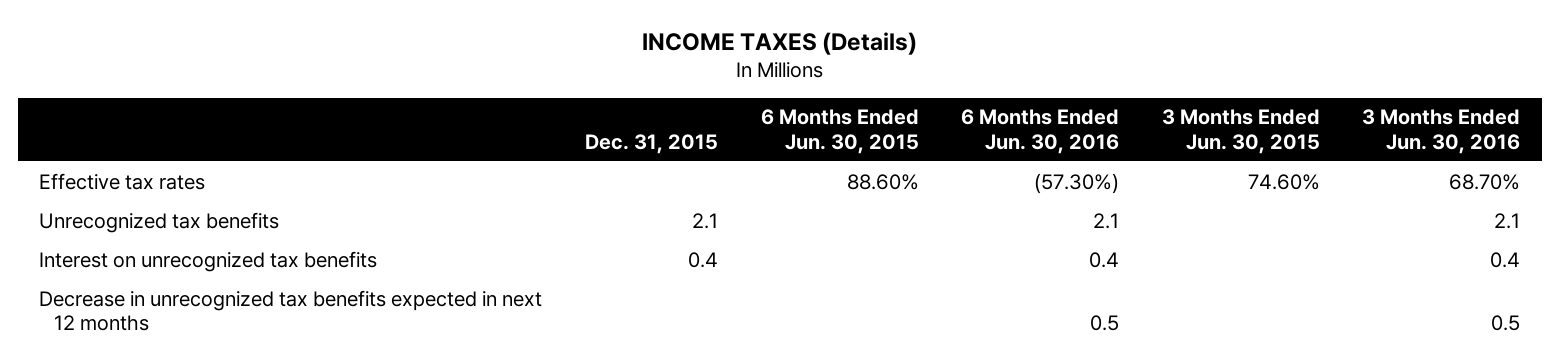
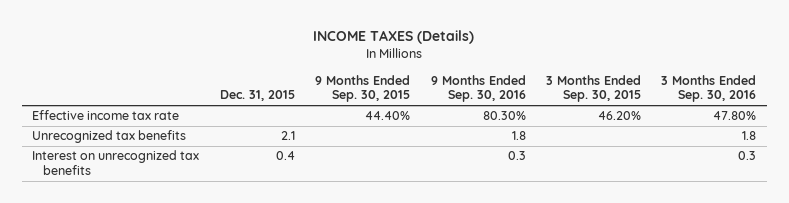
- | Dec. 31, 2015 | 6 Months Ended Jun. 30, 2015 | 6 Months Ended Jun. 30, 2016 | 3 Months Ended Jun. 30, 2015 | 3 Months Ended Jun. 30, 2016
+ | Dec. 31, 2015 | 9 Months Ended Sep. 30, 2015 | 9 Months Ended Sep. 30, 2016 | 3 Months Ended Sep. 30, 2015 | 3 Months Ended Sep. 30, 2016
- Effective tax rates | | 88.60% | (57.30%) | 74.60% | 68.70%
+ Effective income tax rate | | 44.40% | 80.30% | 46.20% | 47.80%
- Decrease in unrecognized tax benefits expected in next 12 months | | | 0.5 | | 0.5

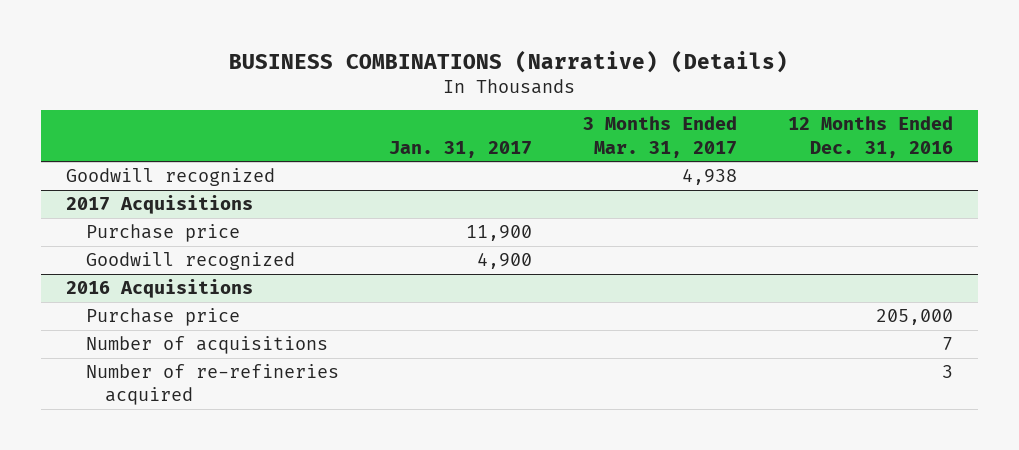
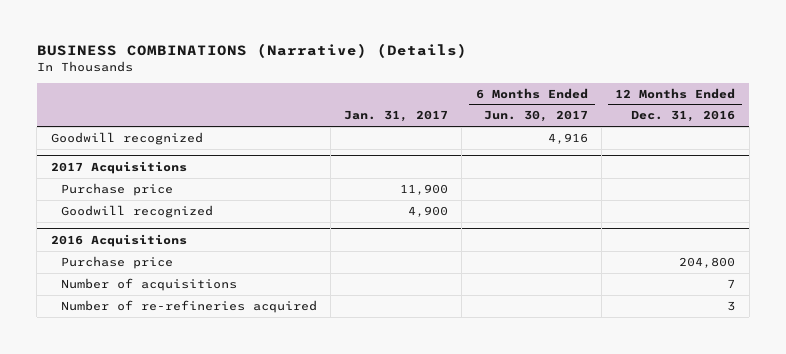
- | Jan. 31, 2017 | 3 Months Ended Mar. 31, 2017 | 12 Months Ended Dec. 31, 2016
+ | Jan. 31, 2017 | 6 Months Ended Jun. 30, 2017 | 12 Months Ended Dec. 31, 2016
@ 2016 Acquisitions
- Purchase price | | | 205,000
+ Purchase price | | | 204,800

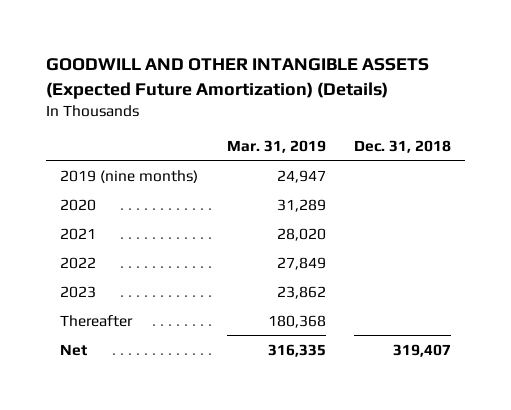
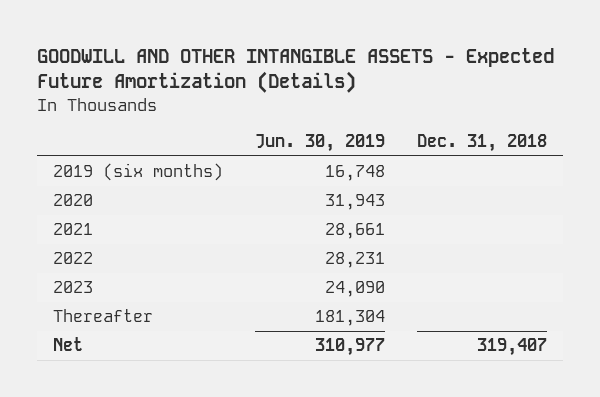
- GOODWILL AND OTHER INTANGIBLE ASSETS (Expected Future Amortization) (Details)
+ GOODWILL AND OTHER INTANGIBLE ASSETS - Expected Future Amortization (Details)
- | Mar. 31, 2019 | Dec. 31, 2018
+ | Jun. 30, 2019 | Dec. 31, 2018
- 2019 (nine months) | 24,947 |
+ 2019 (six months) | 16,748 |

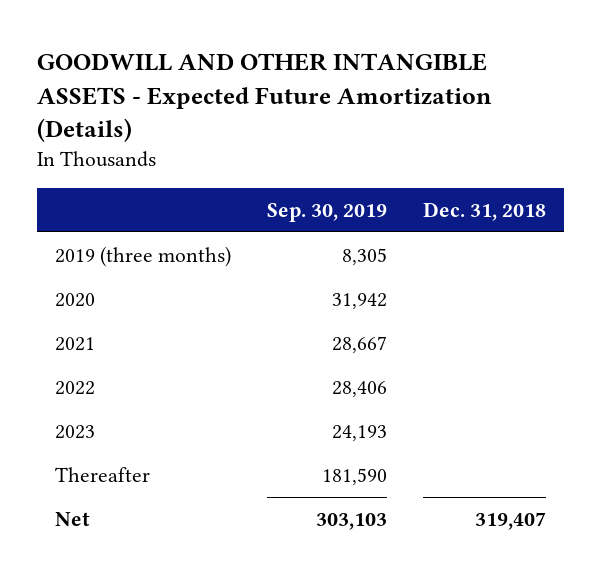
- | Jun. 30, 2019 | Dec. 31, 2018
+ | Sep. 30, 2019 | Dec. 31, 2018
- 2019 (six months) | 16,748 |
+ 2019 (three months) | 8,305 |

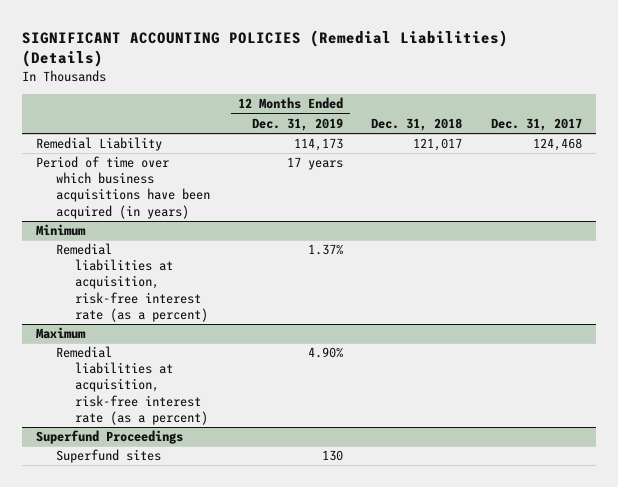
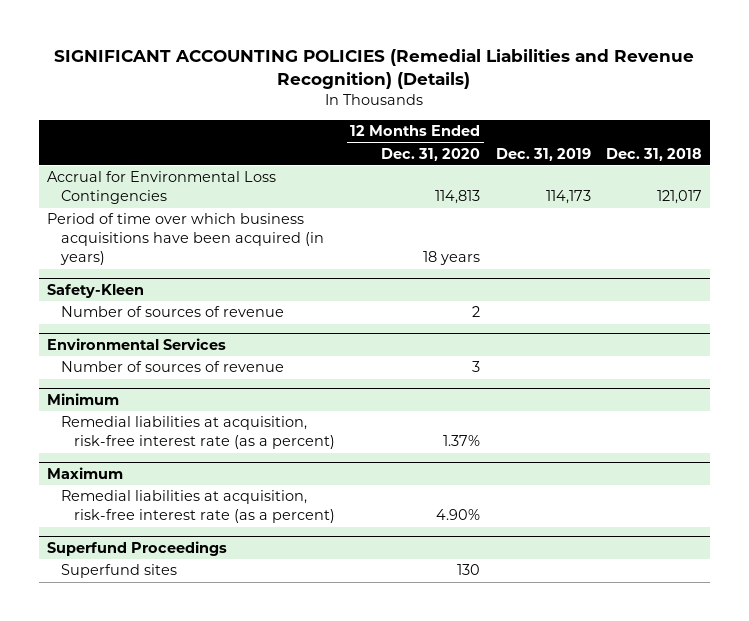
- SIGNIFICANT ACCOUNTING POLICIES (Remedial Liabilities) (Details)
+ SIGNIFICANT ACCOUNTING POLICIES (Remedial Liabilities and Revenue Recognition) (Details)
- | 12 Months Ended Dec. 31, 2019 | Dec. 31, 2018 | Dec. 31, 2017
+ | 12 Months Ended Dec. 31, 2020 | Dec. 31, 2019 | Dec. 31, 2018
- Remedial Liability | 114,173 | 121,017 | 124,468
+ Accrual for Environmental Loss Contingencies | 114,813 | 114,173 | 121,017
+ Safety-Kleen
+ Number of sources of revenue | 2 | |
+ Environmental Services
+ Number of sources of revenue | 3 | |

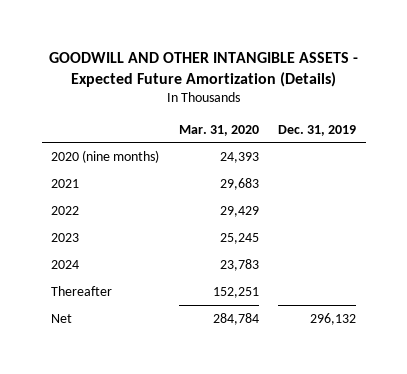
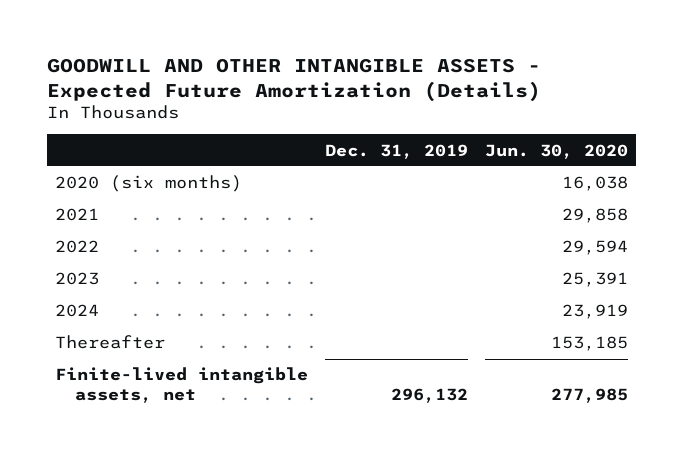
- | Mar. 31, 2020 | Dec. 31, 2019
+ | Dec. 31, 2019 | Jun. 30, 2020
- 2020 (nine months) | 24,393 |
+ 2020 (six months) | | 16,038
- Net | 284,784 | 296,132
+ Finite-lived intangible assets, net | 296,132 | 277,985

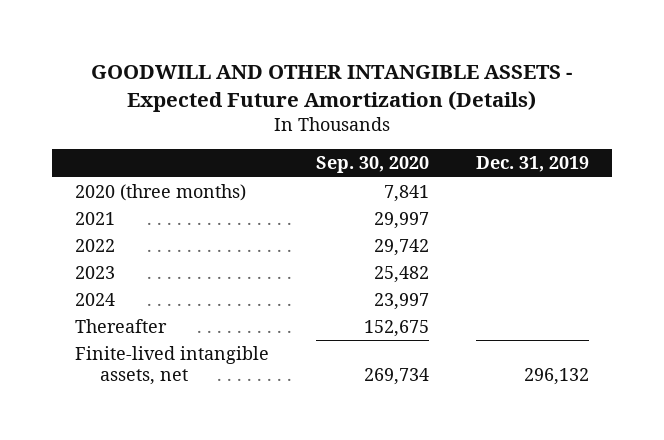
- | Dec. 31, 2019 | Jun. 30, 2020
+ | Sep. 30, 2020 | Dec. 31, 2019
- 2020 (six months) | | 16,038
+ 2020 (three months) | 7,841 |

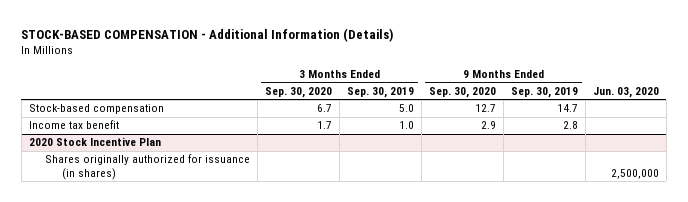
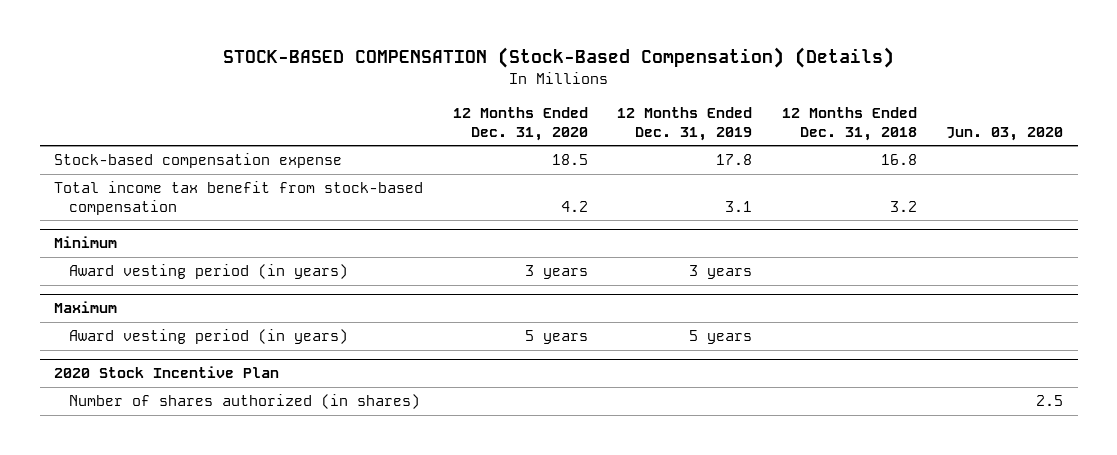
- STOCK-BASED COMPENSATION - Additional Information (Details)
+ STOCK-BASED COMPENSATION (Stock-Based Compensation) (Details)
- | 3 Months Ended Sep. 30, 2020 | 3 Months Ended Sep. 30, 2019 | 9 Months Ended Sep. 30, 2020 | 9 Months Ended Sep. 30, 2019 | Jun. 03, 2020
+ | 12 Months Ended Dec. 31, 2020 | 12 Months Ended Dec. 31, 2019 | 12 Months Ended Dec. 31, 2018 | Jun. 03, 2020
- Stock-based compensation | 6.7 | 5.0 | 12.7 | 14.7 |
- Income tax benefit | 1.7 | 1.0 | 2.9 | 2.8 |
+ Stock-based compensation expense | 18.5 | 17.8 | 16.8 |
+ Total income tax benefit from stock-based compensation | 4.2 | 3.1 | 3.2 |
+ Minimum
+ Award vesting period (in years) | 3 years | 3 years | |
+ Maximum
+ Award vesting period (in years) | 5 years | 5 years | |
@ 2020 Stock Incentive Plan
- Shares originally authorized for issuance (in shares) | | | | | 2,500,000
+ Number of shares authorized (in shares) | | | | 2.5

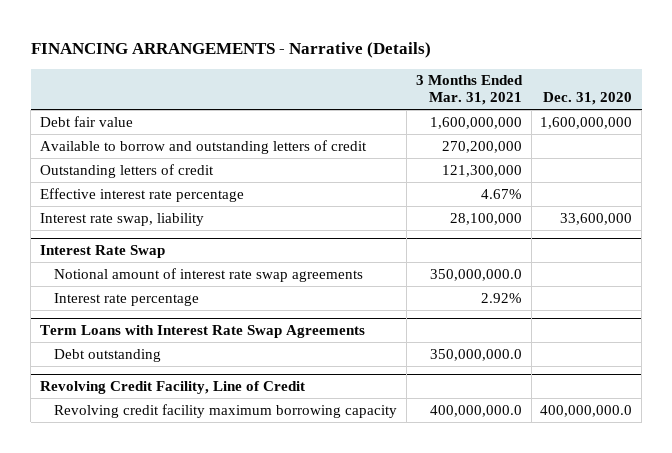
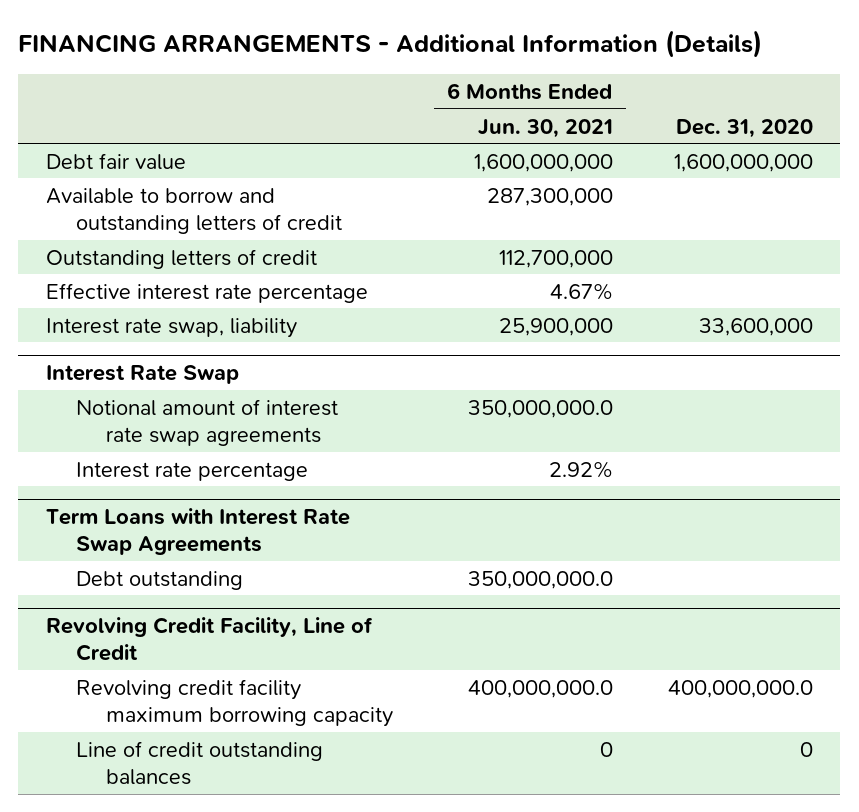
- FINANCING ARRANGEMENTS - Narrative (Details)
+ FINANCING ARRANGEMENTS - Additional Information (Details)
- | 3 Months Ended Mar. 31, 2021 | Dec. 31, 2020
+ | 6 Months Ended Jun. 30, 2021 | Dec. 31, 2020
@ Revolving Credit Facility, Line of Credit
+ Line of credit outstanding balances | 0 | 0

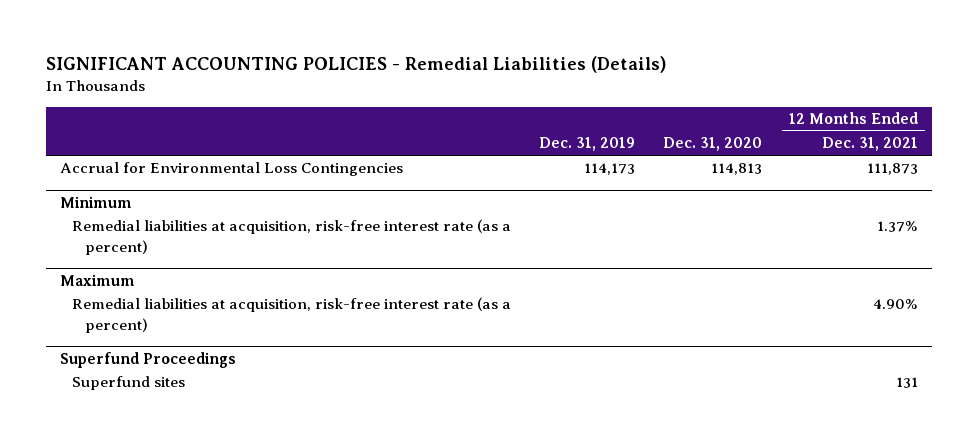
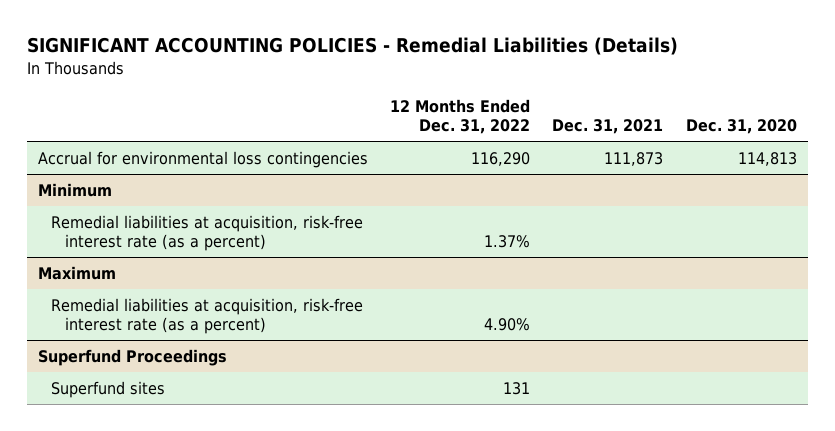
- | Dec. 31, 2019 | Dec. 31, 2020 | 12 Months Ended Dec. 31, 2021
+ | 12 Months Ended Dec. 31, 2022 | Dec. 31, 2021 | Dec. 31, 2020
- Accrual for Environmental Loss Contingencies | 114,173 | 114,813 | 111,873
+ Accrual for environmental loss contingencies | 116,290 | 111,873 | 114,813

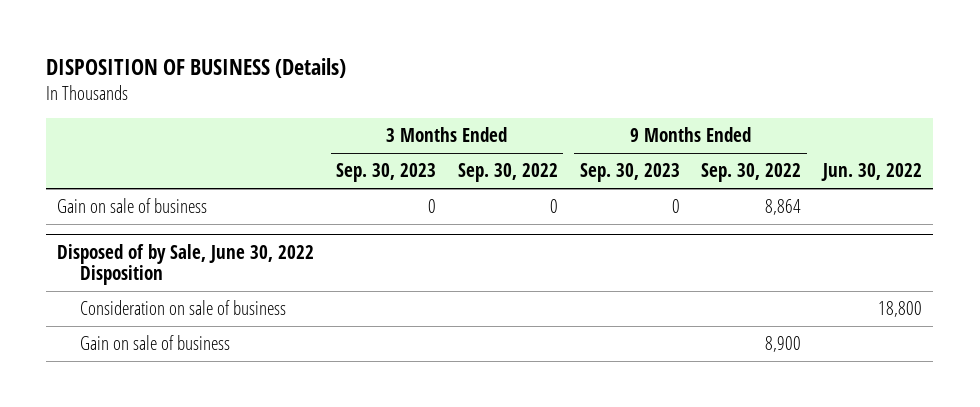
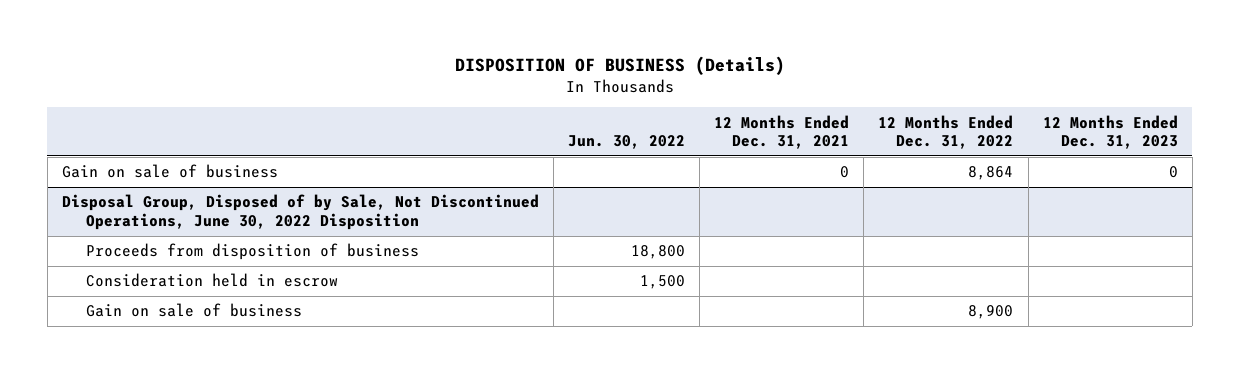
- | 3 Months Ended Sep. 30, 2023 | 3 Months Ended Sep. 30, 2022 | 9 Months Ended Sep. 30, 2023 | 9 Months Ended Sep. 30, 2022 | Jun. 30, 2022
+ | Jun. 30, 2022 | 12 Months Ended Dec. 31, 2021 | 12 Months Ended Dec. 31, 2022 | 12 Months Ended Dec. 31, 2023
- Disposed of by Sale, June 30, 2022 Disposition
- Consideration on sale of business | | | | | 18,800
+ Disposal Group, Disposed of by Sale, Not Discontinued Operations, June 30, 2022 Disposition
+ Proceeds from disposition of business | 18,800 | | |
+ Consideration held in escrow | 1,500 | | |

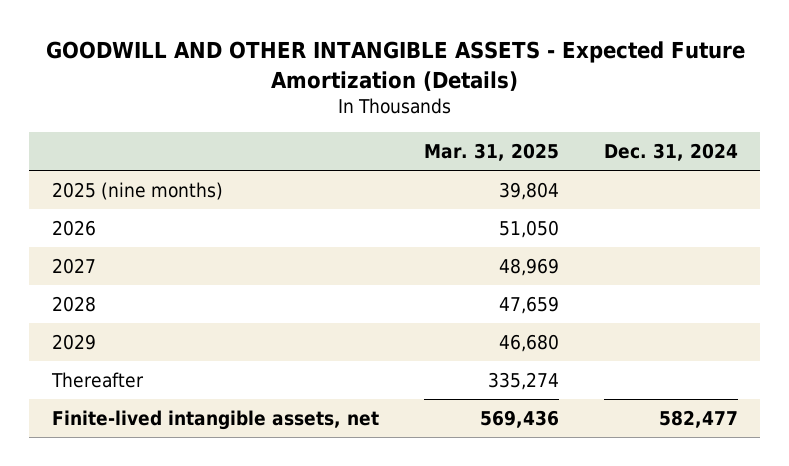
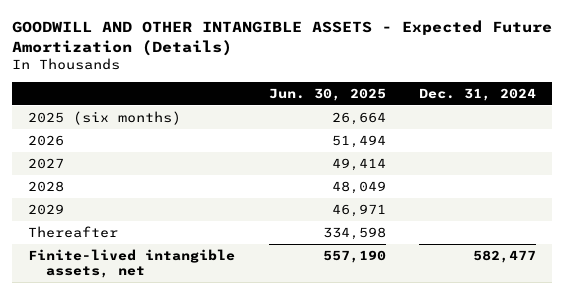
- | Mar. 31, 2025 | Dec. 31, 2024
+ | Jun. 30, 2025 | Dec. 31, 2024
- 2025 (nine months) | 39,804 |
+ 2025 (six months) | 26,664 |

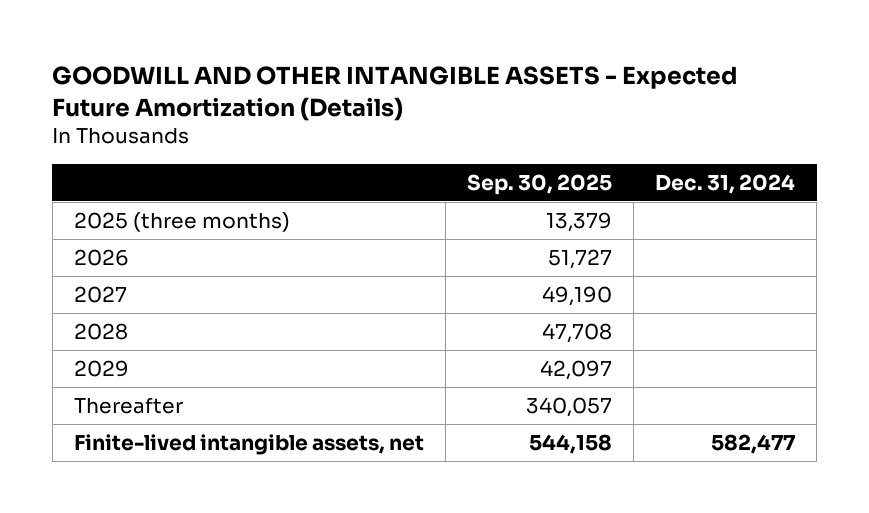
- | Jun. 30, 2025 | Dec. 31, 2024
+ | Sep. 30, 2025 | Dec. 31, 2024
- 2025 (six months) | 26,664 |
+ 2025 (three months) | 13,379 |

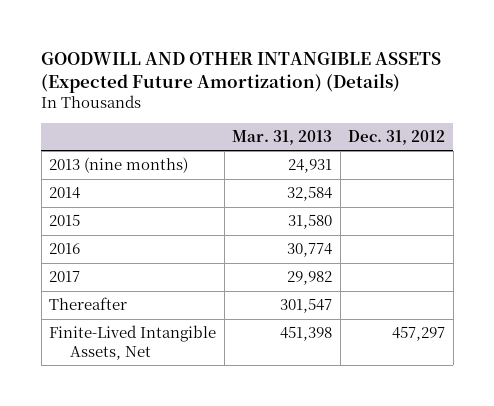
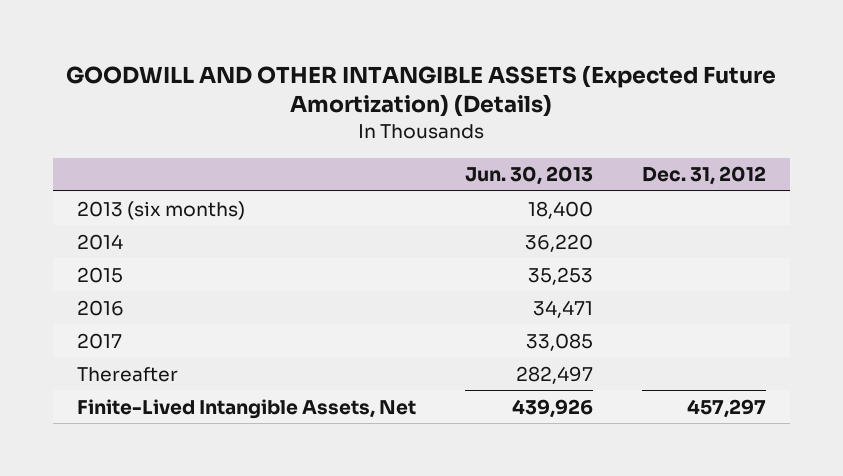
- | Mar. 31, 2013 | Dec. 31, 2012
+ | Jun. 30, 2013 | Dec. 31, 2012
- 2013 (nine months) | 24,931 |
+ 2013 (six months) | 18,400 |

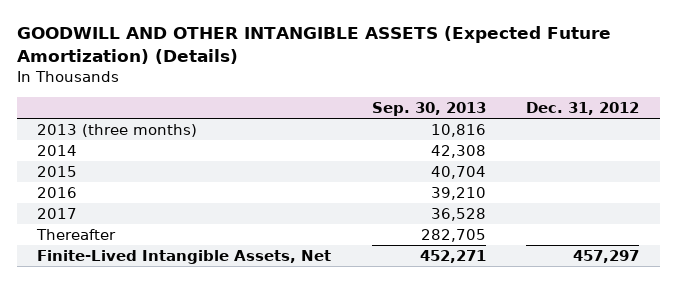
- | Jun. 30, 2013 | Dec. 31, 2012
+ | Sep. 30, 2013 | Dec. 31, 2012
- 2013 (six months) | 18,400 |
+ 2013 (three months) | 10,816 |

